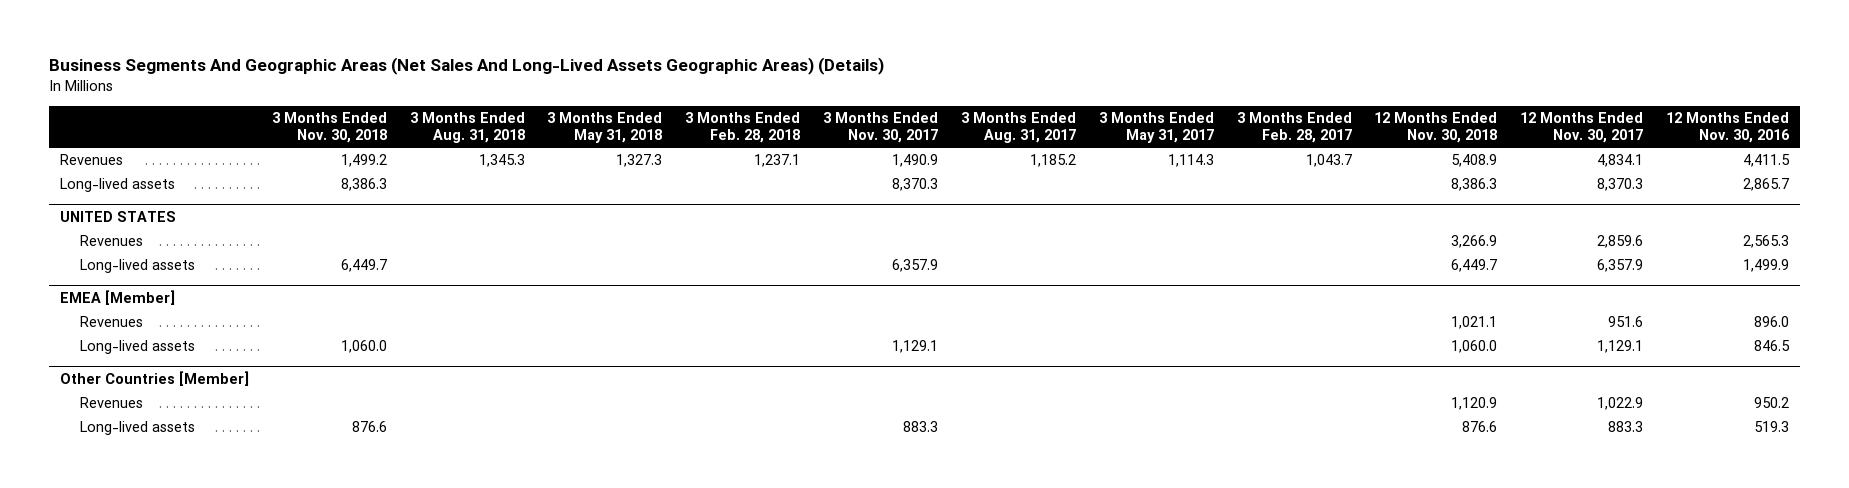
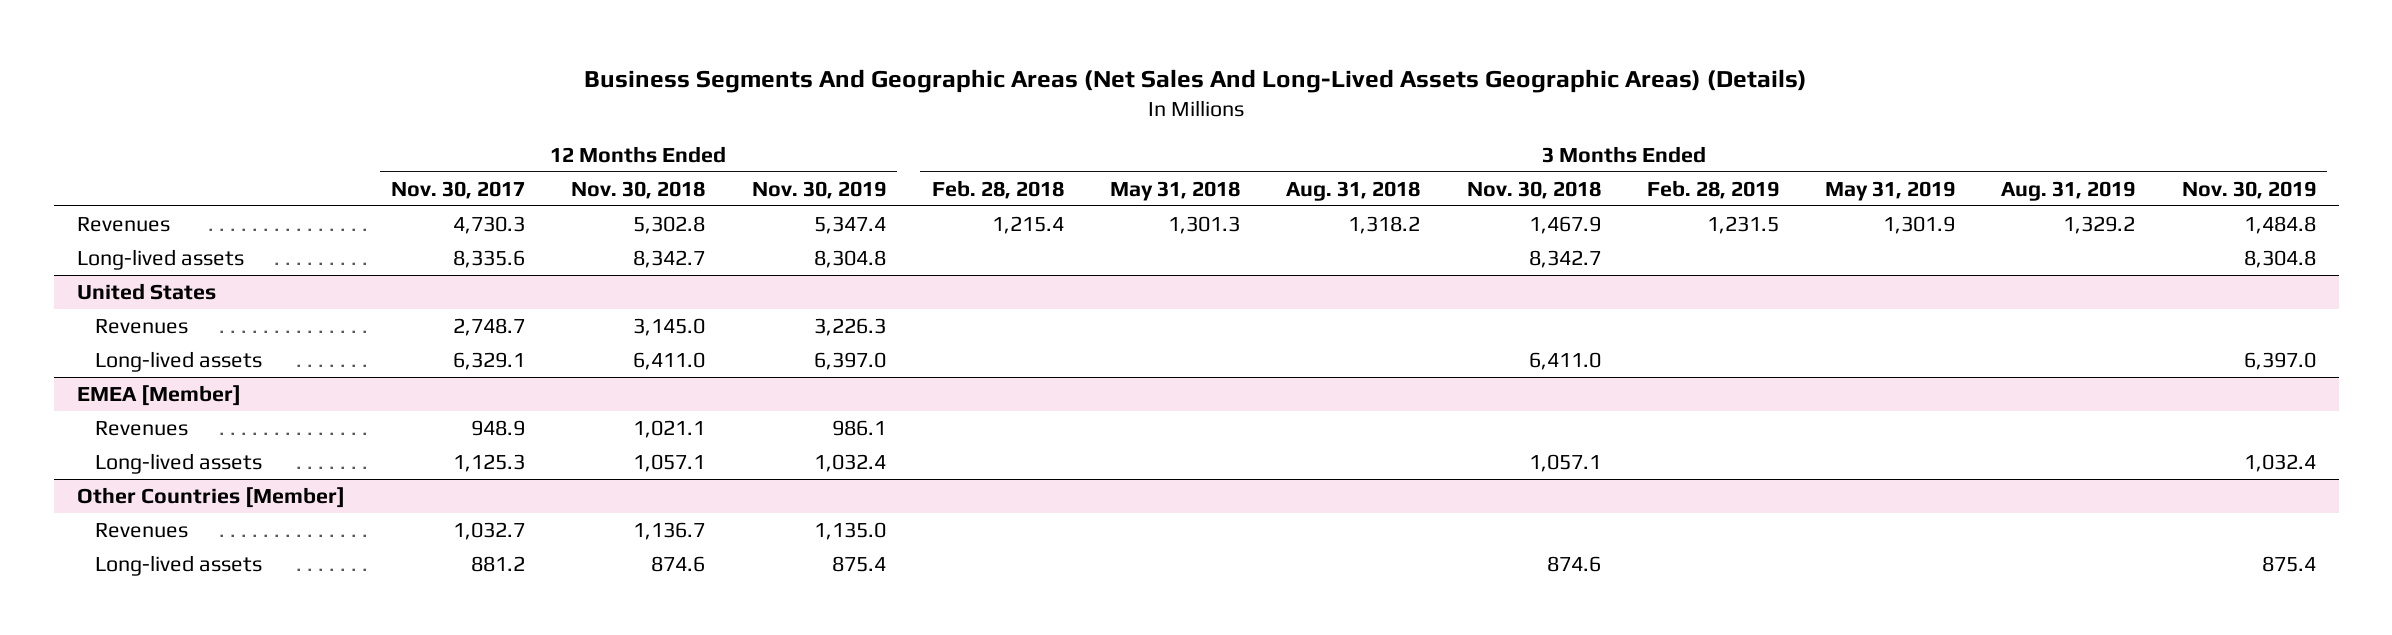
- | 3 Months Ended Nov. 30, 2018 | 3 Months Ended Aug. 31, 2018 | 3 Months Ended May 31, 2018 | 3 Months Ended Feb. 28, 2018 | 3 Months Ended Nov. 30, 2017 | 3 Months Ended Aug. 31, 2017 | 3 Months Ended May 31, 2017 | 3 Months Ended Feb. 28, 2017 | 12 Months Ended Nov. 30, 2018 | 12 Months Ended Nov. 30, 2017 | 12 Months Ended Nov. 30, 2016
+ | 12 Months Ended Nov. 30, 2017 | 12 Months Ended Nov. 30, 2018 | 12 Months Ended Nov. 30, 2019 | 3 Months Ended Feb. 28, 2018 | 3 Months Ended May 31, 2018 | 3 Months Ended Aug. 31, 2018 | 3 Months Ended Nov. 30, 2018 | 3 Months Ended Feb. 28, 2019 | 3 Months Ended May 31, 2019 | 3 Months Ended Aug. 31, 2019 | 3 Months Ended Nov. 30, 2019
- Revenues | 1,499.2 | 1,345.3 | 1,327.3 | 1,237.1 | 1,490.9 | 1,185.2 | 1,114.3 | 1,043.7 | 5,408.9 | 4,834.1 | 4,411.5
- Long-lived assets | 8,386.3 | | | | 8,370.3 | | | | 8,386.3 | 8,370.3 | 2,865.7
- UNITED STATES
- Revenues | | | | | | | | | 3,266.9 | 2,859.6 | 2,565.3
- Long-lived assets | 6,449.7 | | | | 6,357.9 | | | | 6,449.7 | 6,357.9 | 1,499.9
+ Revenues | 4,730.3 | 5,302.8 | 5,347.4 | 1,215.4 | 1,301.3 | 1,318.2 | 1,467.9 | 1,231.5 | 1,301.9 | 1,329.2 | 1,484.8
+ Long-lived assets | 8,335.6 | 8,342.7 | 8,304.8 | | | | 8,342.7 | | | | 8,304.8
+ United States
+ Revenues | 2,748.7 | 3,145.0 | 3,226.3 | | | | | | | |
+ Long-lived assets | 6,329.1 | 6,411.0 | 6,397.0 | | | | 6,411.0 | | | | 6,397.0
@ EMEA [Member]
- Revenues | | | | | | | | | 1,021.1 | 951.6 | 896.0
- Long-lived assets | 1,060.0 | | | | 1,129.1 | | | | 1,060.0 | 1,129.1 | 846.5
+ Revenues | 948.9 | 1,021.1 | 986.1 | | | | | | | |
+ Long-lived assets | 1,125.3 | 1,057.1 | 1,032.4 | | | | 1,057.1 | | | | 1,032.4
@ Other Countries [Member]
- Revenues | | | | | | | | | 1,120.9 | 1,022.9 | 950.2
- Long-lived assets | 876.6 | | | | 883.3 | | | | 876.6 | 883.3 | 519.3
+ Revenues | 1,032.7 | 1,136.7 | 1,135.0 | | | | | | | |
+ Long-lived assets | 881.2 | 874.6 | 875.4 | | | | 874.6 | | | | 875.4

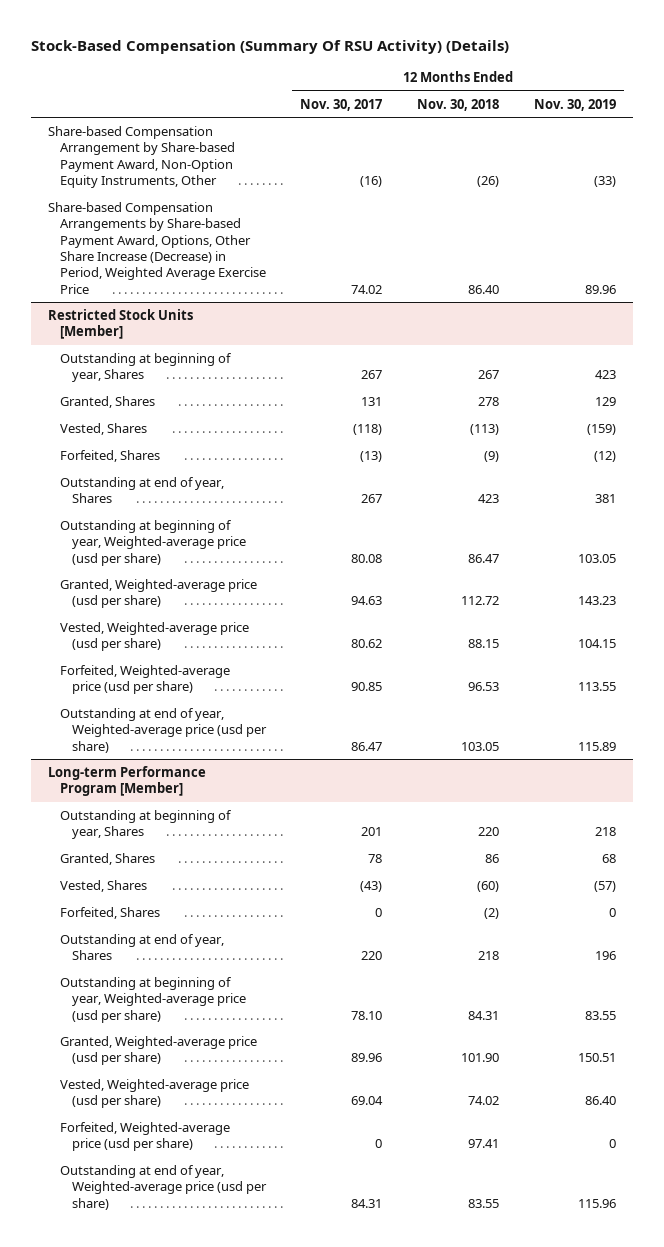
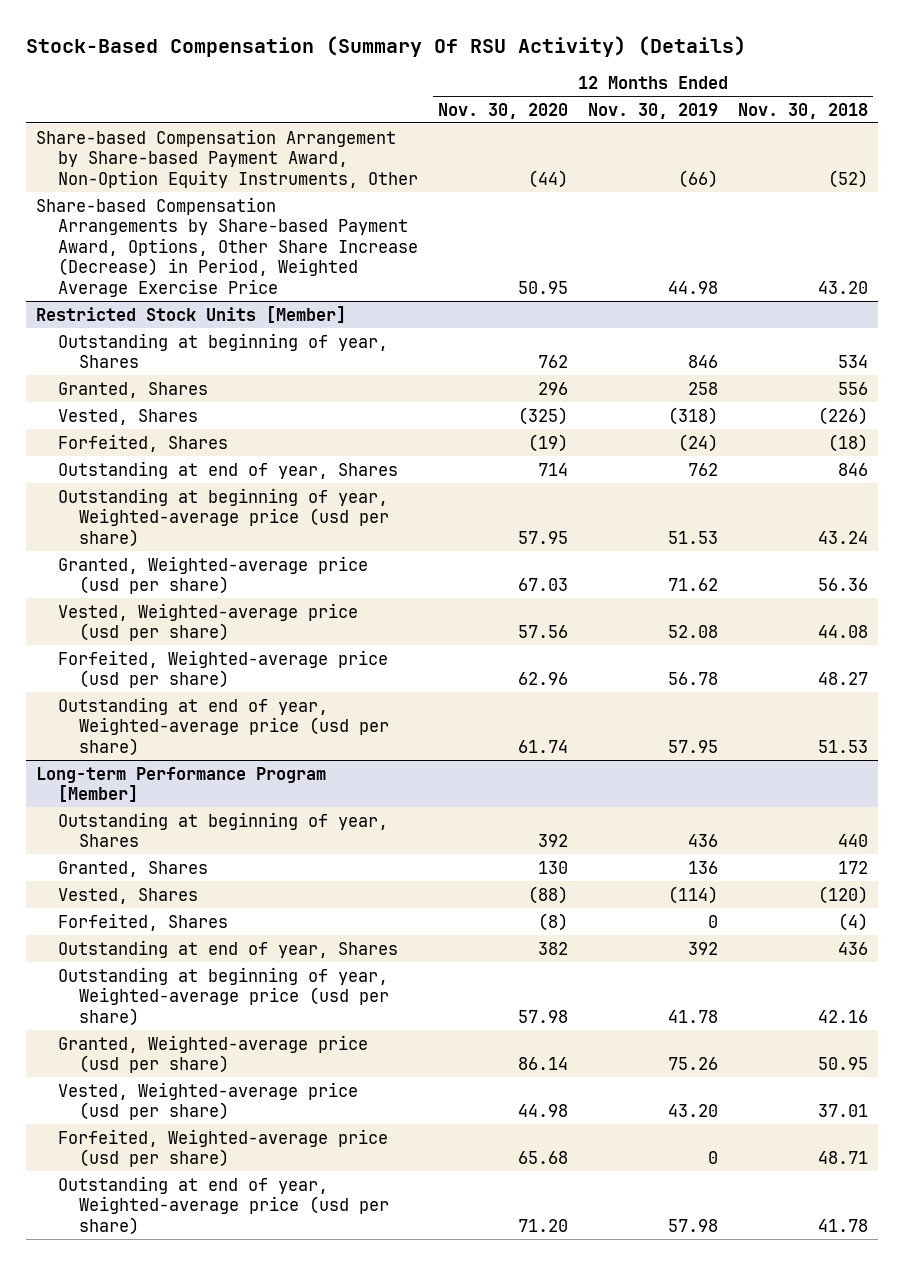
- | 12 Months Ended Nov. 30, 2017 | 12 Months Ended Nov. 30, 2018 | 12 Months Ended Nov. 30, 2019
+ | 12 Months Ended Nov. 30, 2020 | 12 Months Ended Nov. 30, 2019 | 12 Months Ended Nov. 30, 2018
- Share-based Compensation Arrangement by Share-based Payment Award, Non-Option Equity Instruments, Other | (16) | (26) | (33)
- Share-based Compensation Arrangements by Share-based Payment Award, Options, Other Share Increase (Decrease) in Period, Weighted Average Exercise Price | 74.02 | 86.40 | 89.96
+ Share-based Compensation Arrangement by Share-based Payment Award, Non-Option Equity Instruments, Other | (44) | (66) | (52)
+ Share-based Compensation Arrangements by Share-based Payment Award, Options, Other Share Increase (Decrease) in Period, Weighted Average Exercise Price | 50.95 | 44.98 | 43.20
@ Restricted Stock Units [Member]
- Outstanding at beginning of year, Shares | 267 | 267 | 423
- Granted, Shares | 131 | 278 | 129
- Vested, Shares | (118) | (113) | (159)
- Forfeited, Shares | (13) | (9) | (12)
- Outstanding at end of year, Shares | 267 | 423 | 381
- Outstanding at beginning of year, Weighted-average price (usd per share) | 80.08 | 86.47 | 103.05
- Granted, Weighted-average price (usd per share) | 94.63 | 112.72 | 143.23
- Vested, Weighted-average price (usd per share) | 80.62 | 88.15 | 104.15
- Forfeited, Weighted-average price (usd per share) | 90.85 | 96.53 | 113.55
- Outstanding at end of year, Weighted-average price (usd per share) | 86.47 | 103.05 | 115.89
+ Outstanding at beginning of year, Shares | 762 | 846 | 534
+ Granted, Shares | 296 | 258 | 556
+ Vested, Shares | (325) | (318) | (226)
+ Forfeited, Shares | (19) | (24) | (18)
+ Outstanding at end of year, Shares | 714 | 762 | 846
+ Outstanding at beginning of year, Weighted-average price (usd per share) | 57.95 | 51.53 | 43.24
+ Granted, Weighted-average price (usd per share) | 67.03 | 71.62 | 56.36
+ Vested, Weighted-average price (usd per share) | 57.56 | 52.08 | 44.08
+ Forfeited, Weighted-average price (usd per share) | 62.96 | 56.78 | 48.27
+ Outstanding at end of year, Weighted-average price (usd per share) | 61.74 | 57.95 | 51.53
@ Long-term Performance Program [Member]
- Outstanding at beginning of year, Shares | 201 | 220 | 218
- Granted, Shares | 78 | 86 | 68
- Vested, Shares | (43) | (60) | (57)
- Forfeited, Shares | 0 | (2) | 0
- Outstanding at end of year, Shares | 220 | 218 | 196
- Outstanding at beginning of year, Weighted-average price (usd per share) | 78.10 | 84.31 | 83.55
- Granted, Weighted-average price (usd per share) | 89.96 | 101.90 | 150.51
- Vested, Weighted-average price (usd per share) | 69.04 | 74.02 | 86.40
- Forfeited, Weighted-average price (usd per share) | 0 | 97.41 | 0
- Outstanding at end of year, Weighted-average price (usd per share) | 84.31 | 83.55 | 115.96
+ Outstanding at beginning of year, Shares | 392 | 436 | 440
+ Granted, Shares | 130 | 136 | 172
+ Vested, Shares | (88) | (114) | (120)
+ Forfeited, Shares | (8) | 0 | (4)
+ Outstanding at end of year, Shares | 382 | 392 | 436
+ Outstanding at beginning of year, Weighted-average price (usd per share) | 57.98 | 41.78 | 42.16
+ Granted, Weighted-average price (usd per share) | 86.14 | 75.26 | 50.95
+ Vested, Weighted-average price (usd per share) | 44.98 | 43.20 | 37.01
+ Forfeited, Weighted-average price (usd per share) | 65.68 | 0 | 48.71
+ Outstanding at end of year, Weighted-average price (usd per share) | 71.20 | 57.98 | 41.78

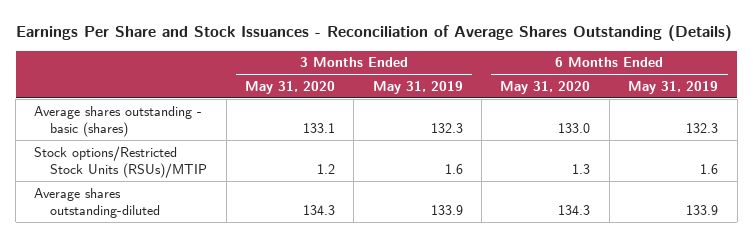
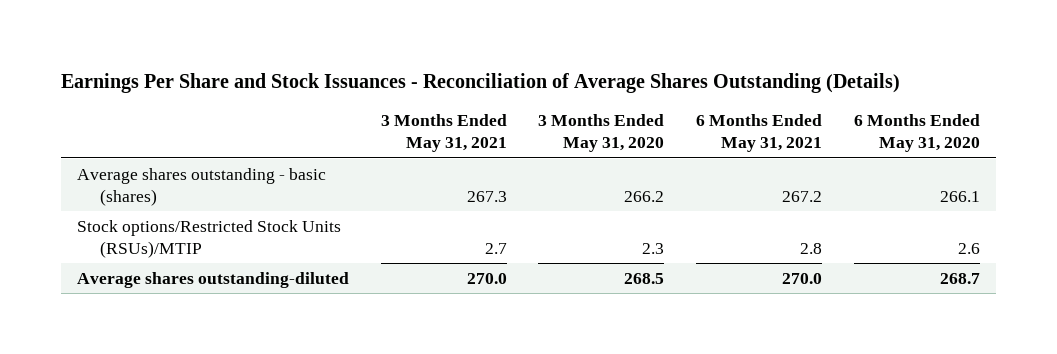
- | 3 Months Ended May 31, 2020 | 3 Months Ended May 31, 2019 | 6 Months Ended May 31, 2020 | 6 Months Ended May 31, 2019
+ | 3 Months Ended May 31, 2021 | 3 Months Ended May 31, 2020 | 6 Months Ended May 31, 2021 | 6 Months Ended May 31, 2020
- Average shares outstanding - basic (shares) | 133.1 | 132.3 | 133.0 | 132.3
- Stock options/Restricted Stock Units (RSUs)/MTIP | 1.2 | 1.6 | 1.3 | 1.6
- Average shares outstanding-diluted | 134.3 | 133.9 | 134.3 | 133.9
+ Average shares outstanding - basic (shares) | 267.3 | 266.2 | 267.2 | 266.1
+ Stock options/Restricted Stock Units (RSUs)/MTIP | 2.7 | 2.3 | 2.8 | 2.6
+ Average shares outstanding-diluted | 270.0 | 268.5 | 270.0 | 268.7

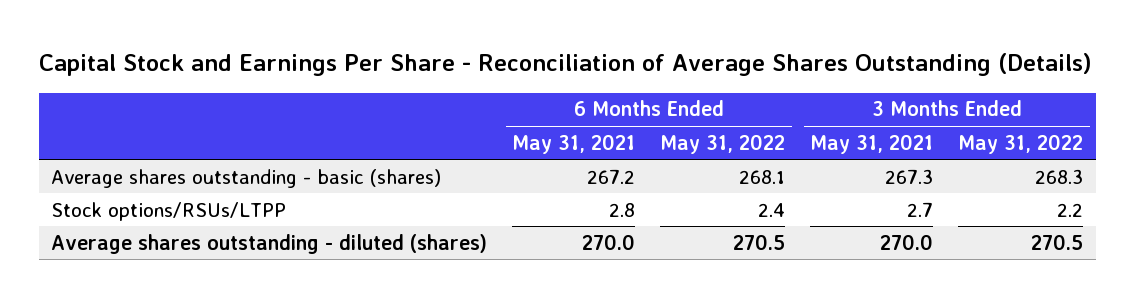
- Earnings Per Share and Stock Issuances - Reconciliation of Average Shares Outstanding (Details)
+ Capital Stock and Earnings Per Share - Reconciliation of Average Shares Outstanding (Details)
- | 3 Months Ended May 31, 2021 | 3 Months Ended May 31, 2020 | 6 Months Ended May 31, 2021 | 6 Months Ended May 31, 2020
+ | 6 Months Ended May 31, 2021 | 6 Months Ended May 31, 2022 | 3 Months Ended May 31, 2021 | 3 Months Ended May 31, 2022
- Stock options/Restricted Stock Units (RSUs)/MTIP | 2.7 | 2.3 | 2.8 | 2.6
- Average shares outstanding-diluted | 270.0 | 268.5 | 270.0 | 268.7
+ Stock options/RSUs/LTPP | 2.8 | 2.4 | 2.7 | 2.2
+ Average shares outstanding - diluted (shares) | 270.0 | 270.5 | 270.0 | 270.5

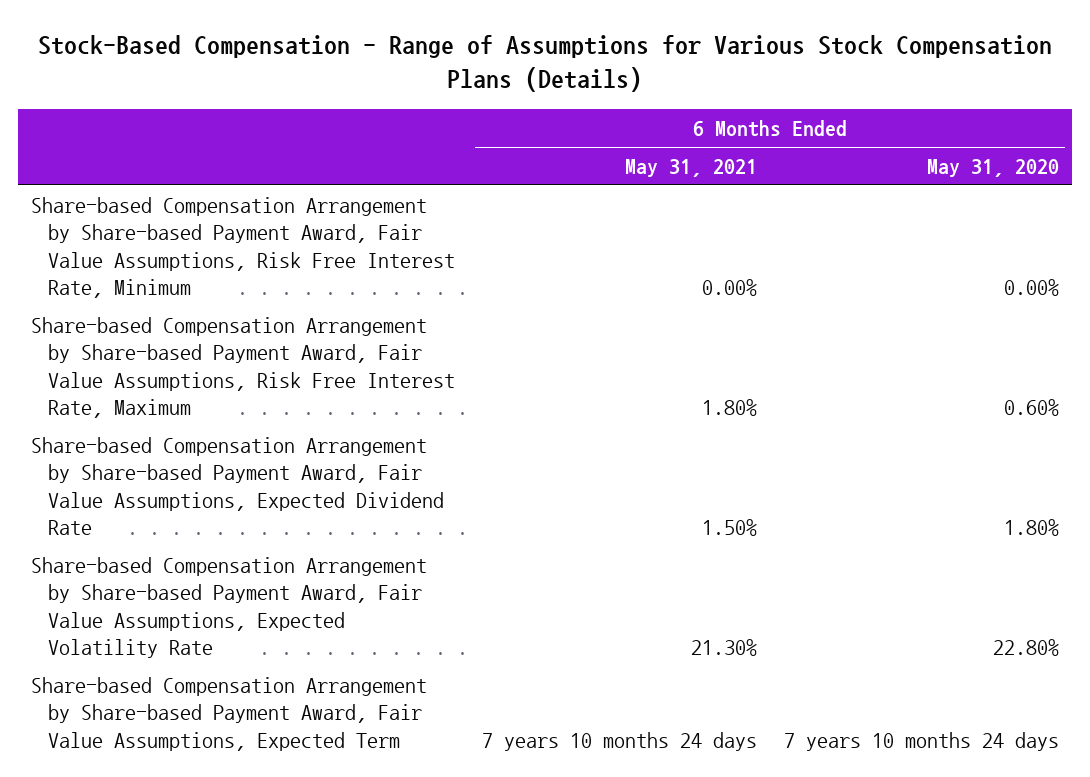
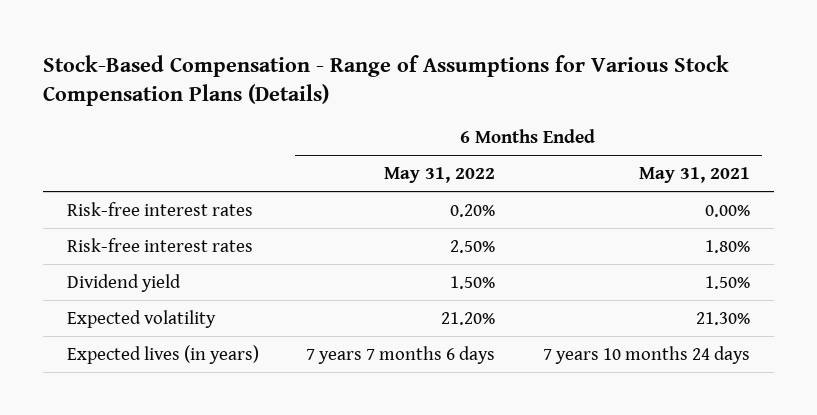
- | 6 Months Ended May 31, 2021 | 6 Months Ended May 31, 2020
+ | 6 Months Ended May 31, 2022 | 6 Months Ended May 31, 2021
- Share-based Compensation Arrangement by Share-based Payment Award, Fair Value Assumptions, Risk Free Interest Rate, Minimum | 0.00% | 0.00%
- Share-based Compensation Arrangement by Share-based Payment Award, Fair Value Assumptions, Risk Free Interest Rate, Maximum | 1.80% | 0.60%
- Share-based Compensation Arrangement by Share-based Payment Award, Fair Value Assumptions, Expected Dividend Rate | 1.50% | 1.80%
- Share-based Compensation Arrangement by Share-based Payment Award, Fair Value Assumptions, Expected Volatility Rate | 21.30% | 22.80%
- Share-based Compensation Arrangement by Share-based Payment Award, Fair Value Assumptions, Expected Term | 7 years 10 months 24 days | 7 years 10 months 24 days
+ Risk-free interest rates | 0.20% | 0.00%
+ Risk-free interest rates | 2.50% | 1.80%
+ Dividend yield | 1.50% | 1.50%
+ Expected volatility | 21.20% | 21.30%
+ Expected lives (in years) | 7 years 7 months 6 days | 7 years 10 months 24 days

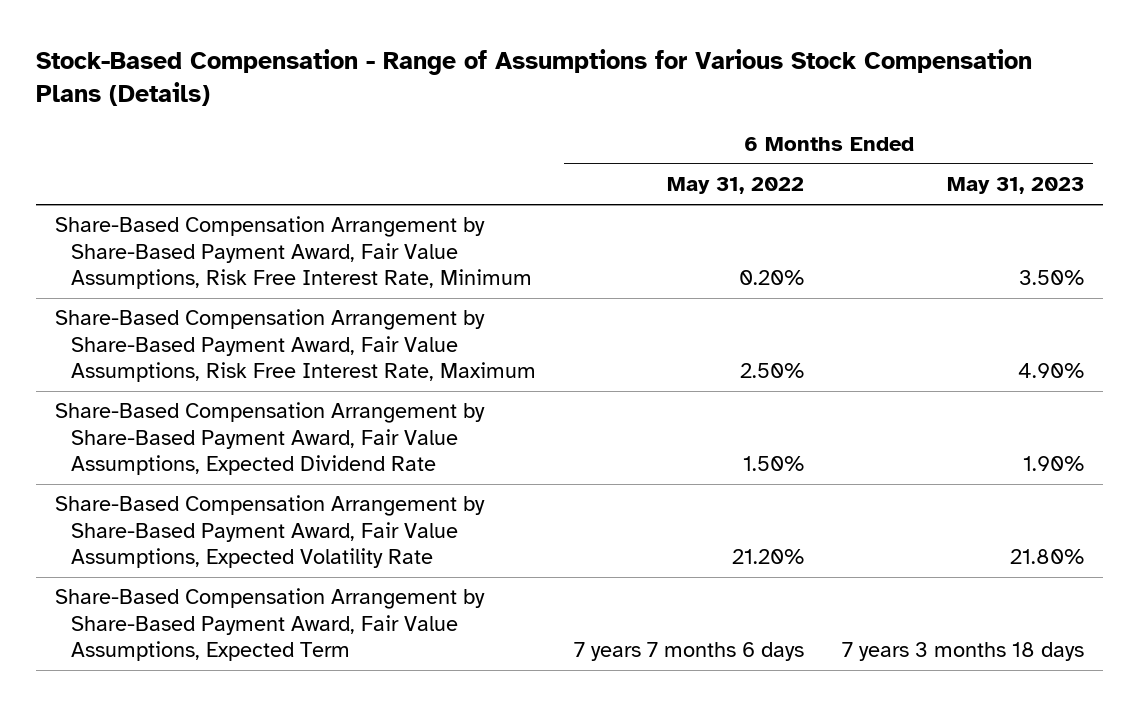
- | 6 Months Ended May 31, 2022 | 6 Months Ended May 31, 2021
+ | 6 Months Ended May 31, 2022 | 6 Months Ended May 31, 2023
- Risk-free interest rates | 0.20% | 0.00%
- Risk-free interest rates | 2.50% | 1.80%
- Dividend yield | 1.50% | 1.50%
- Expected volatility | 21.20% | 21.30%
- Expected lives (in years) | 7 years 7 months 6 days | 7 years 10 months 24 days
+ Share-Based Compensation Arrangement by Share-Based Payment Award, Fair Value Assumptions, Risk Free Interest Rate, Minimum | 0.20% | 3.50%
+ Share-Based Compensation Arrangement by Share-Based Payment Award, Fair Value Assumptions, Risk Free Interest Rate, Maximum | 2.50% | 4.90%
+ Share-Based Compensation Arrangement by Share-Based Payment Award, Fair Value Assumptions, Expected Dividend Rate | 1.50% | 1.90%
+ Share-Based Compensation Arrangement by Share-Based Payment Award, Fair Value Assumptions, Expected Volatility Rate | 21.20% | 21.80%
+ Share-Based Compensation Arrangement by Share-Based Payment Award, Fair Value Assumptions, Expected Term | 7 years 7 months 6 days | 7 years 3 months 18 days

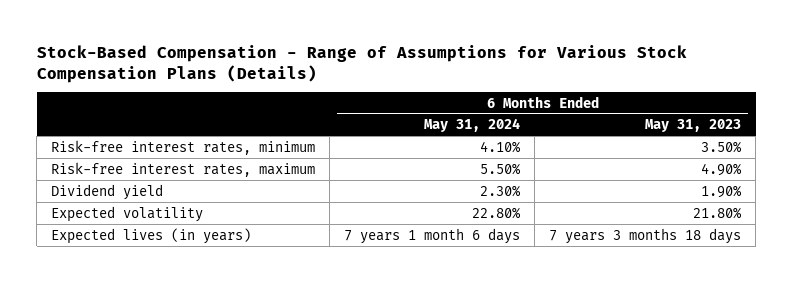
- | 6 Months Ended May 31, 2022 | 6 Months Ended May 31, 2023
+ | 6 Months Ended May 31, 2024 | 6 Months Ended May 31, 2023
- Share-Based Compensation Arrangement by Share-Based Payment Award, Fair Value Assumptions, Risk Free Interest Rate, Minimum | 0.20% | 3.50%
- Share-Based Compensation Arrangement by Share-Based Payment Award, Fair Value Assumptions, Risk Free Interest Rate, Maximum | 2.50% | 4.90%
- Share-Based Compensation Arrangement by Share-Based Payment Award, Fair Value Assumptions, Expected Dividend Rate | 1.50% | 1.90%
- Share-Based Compensation Arrangement by Share-Based Payment Award, Fair Value Assumptions, Expected Volatility Rate | 21.20% | 21.80%
- Share-Based Compensation Arrangement by Share-Based Payment Award, Fair Value Assumptions, Expected Term | 7 years 7 months 6 days | 7 years 3 months 18 days
+ Risk-free interest rates, minimum | 4.10% | 3.50%
+ Risk-free interest rates, maximum | 5.50% | 4.90%
+ Dividend yield | 2.30% | 1.90%
+ Expected volatility | 22.80% | 21.80%
+ Expected lives (in years) | 7 years 1 month 6 days | 7 years 3 months 18 days

